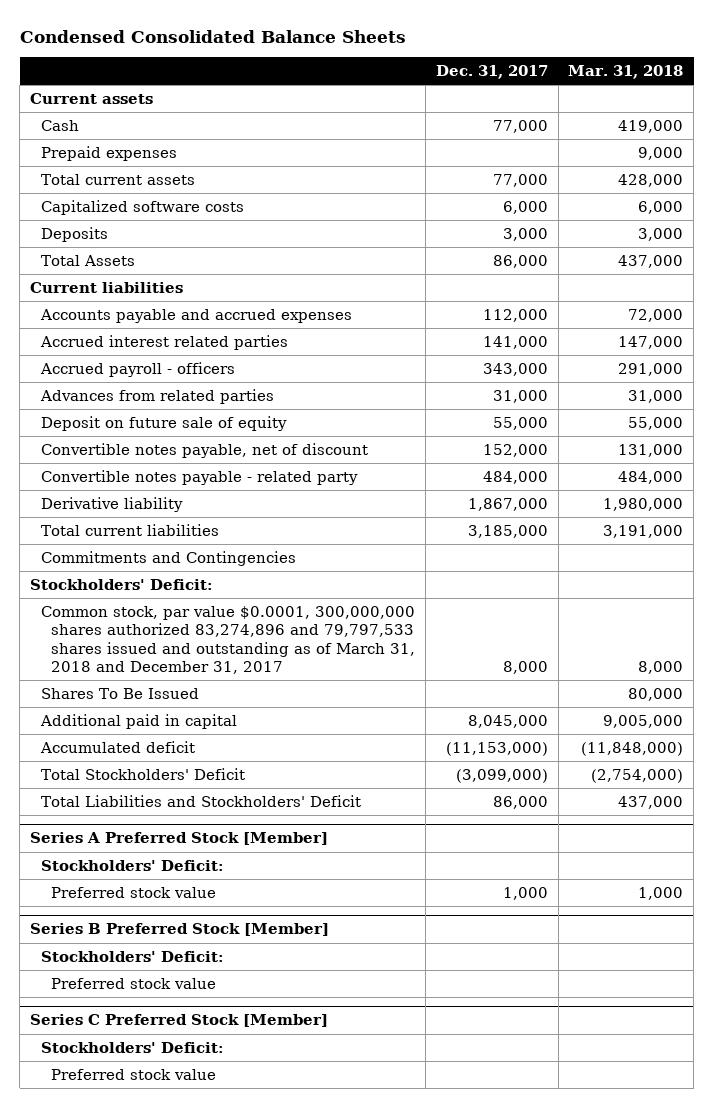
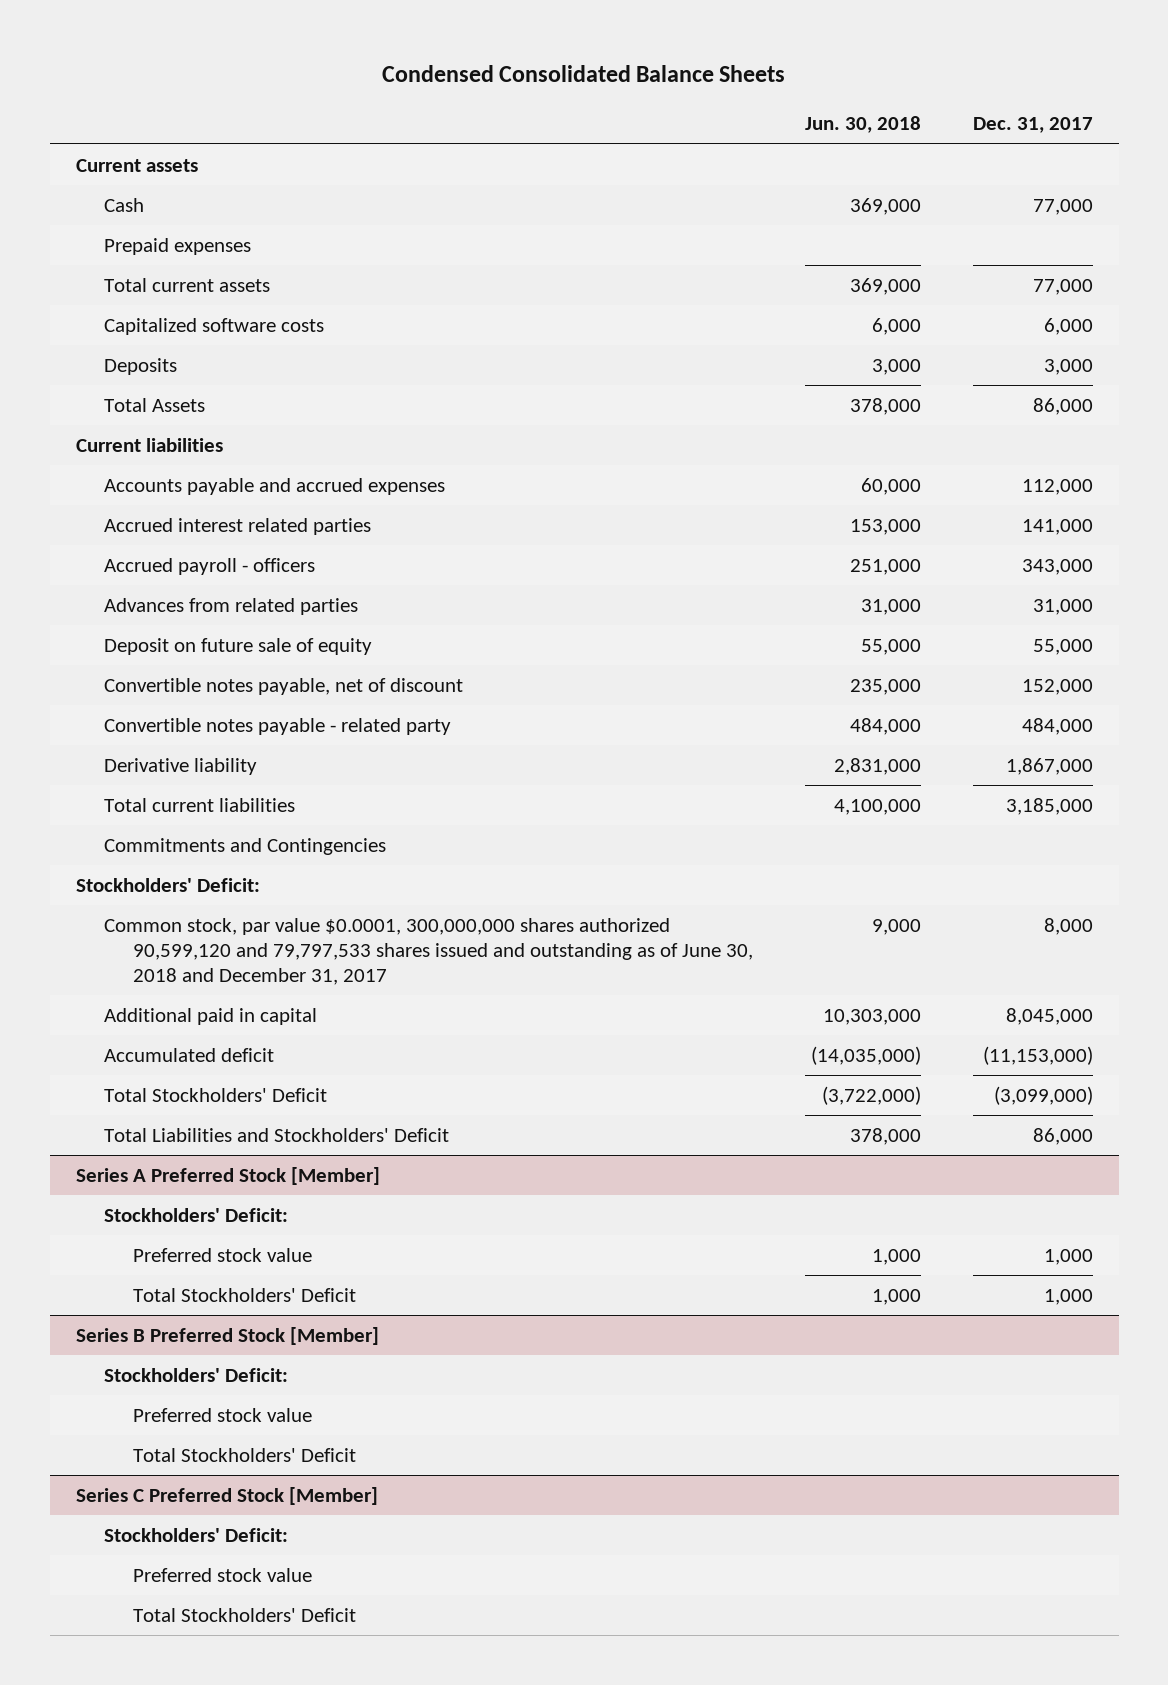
- | Dec. 31, 2017 | Mar. 31, 2018
+ | Jun. 30, 2018 | Dec. 31, 2017
- Common stock, par value $0.0001, 300,000,000 shares authorized 83,274,896 and 79,797,533 shares issued and outstanding as of March 31, 2018 and December 31, 2017 | 8,000 | 8,000
- Shares To Be Issued | | 80,000
+ Common stock, par value $0.0001, 300,000,000 shares authorized 90,599,120 and 79,797,533 shares issued and outstanding as of June 30, 2018 and December 31, 2017 | 9,000 | 8,000
@ Series A Preferred Stock [Member]
+ Total Stockholders' Deficit | 1,000 | 1,000
@ Series B Preferred Stock [Member]
+ Total Stockholders' Deficit
@ Series C Preferred Stock [Member]
+ Total Stockholders' Deficit

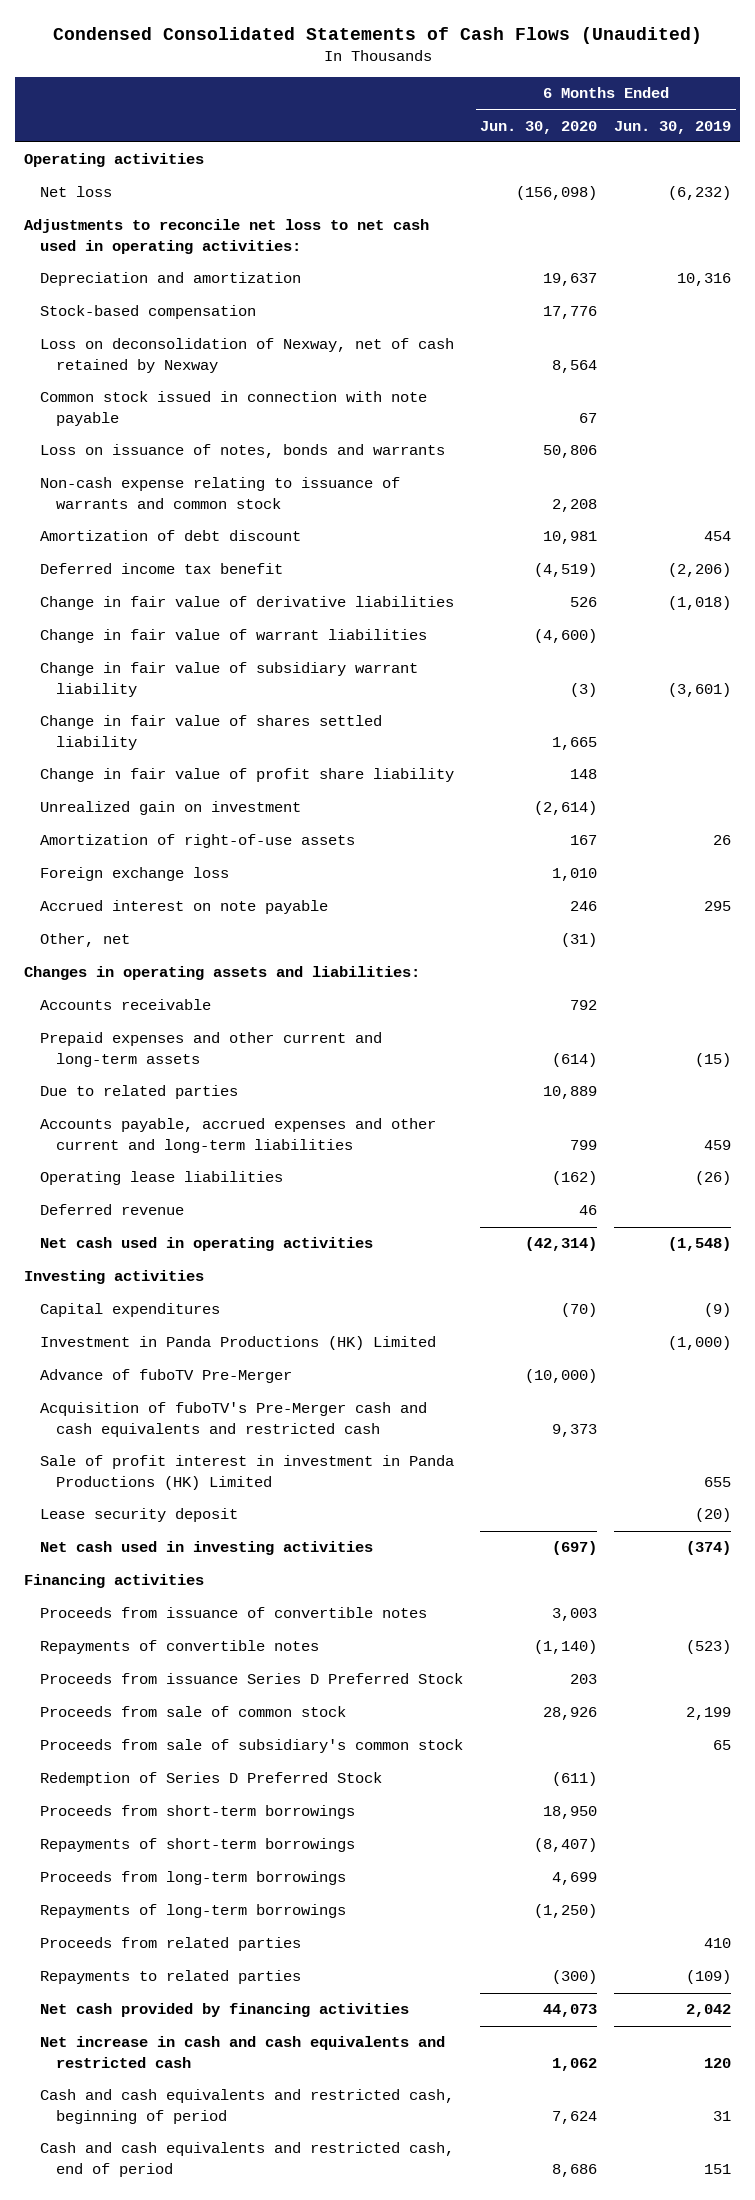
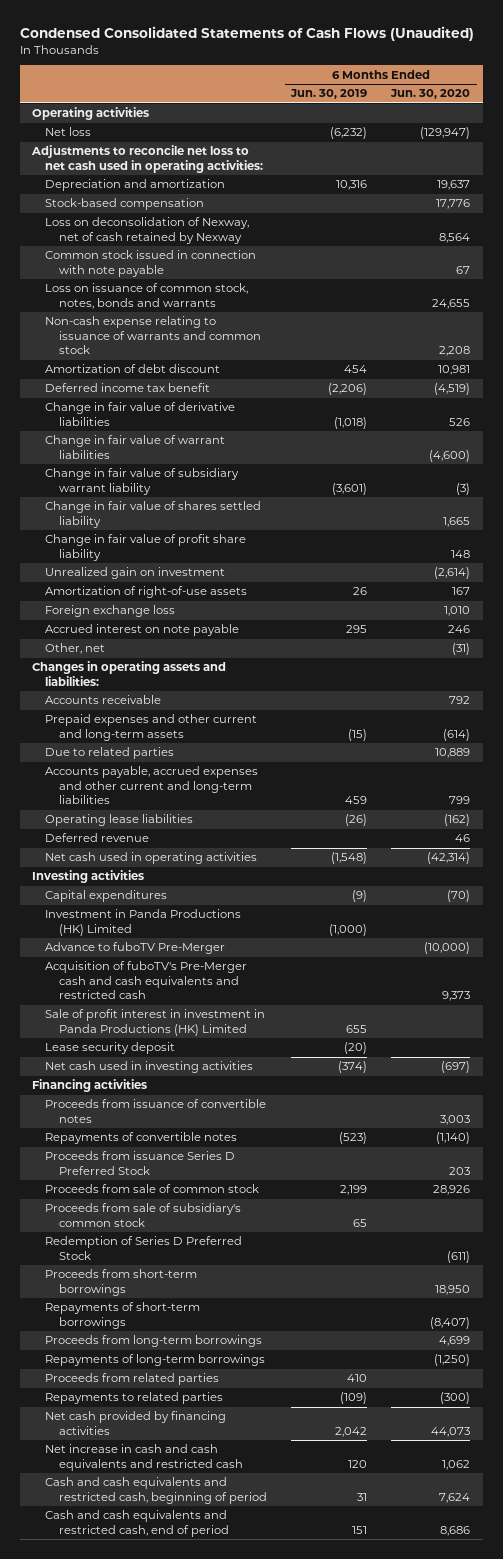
- | 6 Months Ended Jun. 30, 2020 | 6 Months Ended Jun. 30, 2019
+ | 6 Months Ended Jun. 30, 2019 | 6 Months Ended Jun. 30, 2020
- Net loss | (156,098) | (6,232)
+ Net loss | (6,232) | (129,947)
- Loss on issuance of notes, bonds and warrants | 50,806 |
+ Loss on issuance of common stock, notes, bonds and warrants | | 24,655
- Advance of fuboTV Pre-Merger | (10,000) |
+ Advance to fuboTV Pre-Merger | | (10,000)

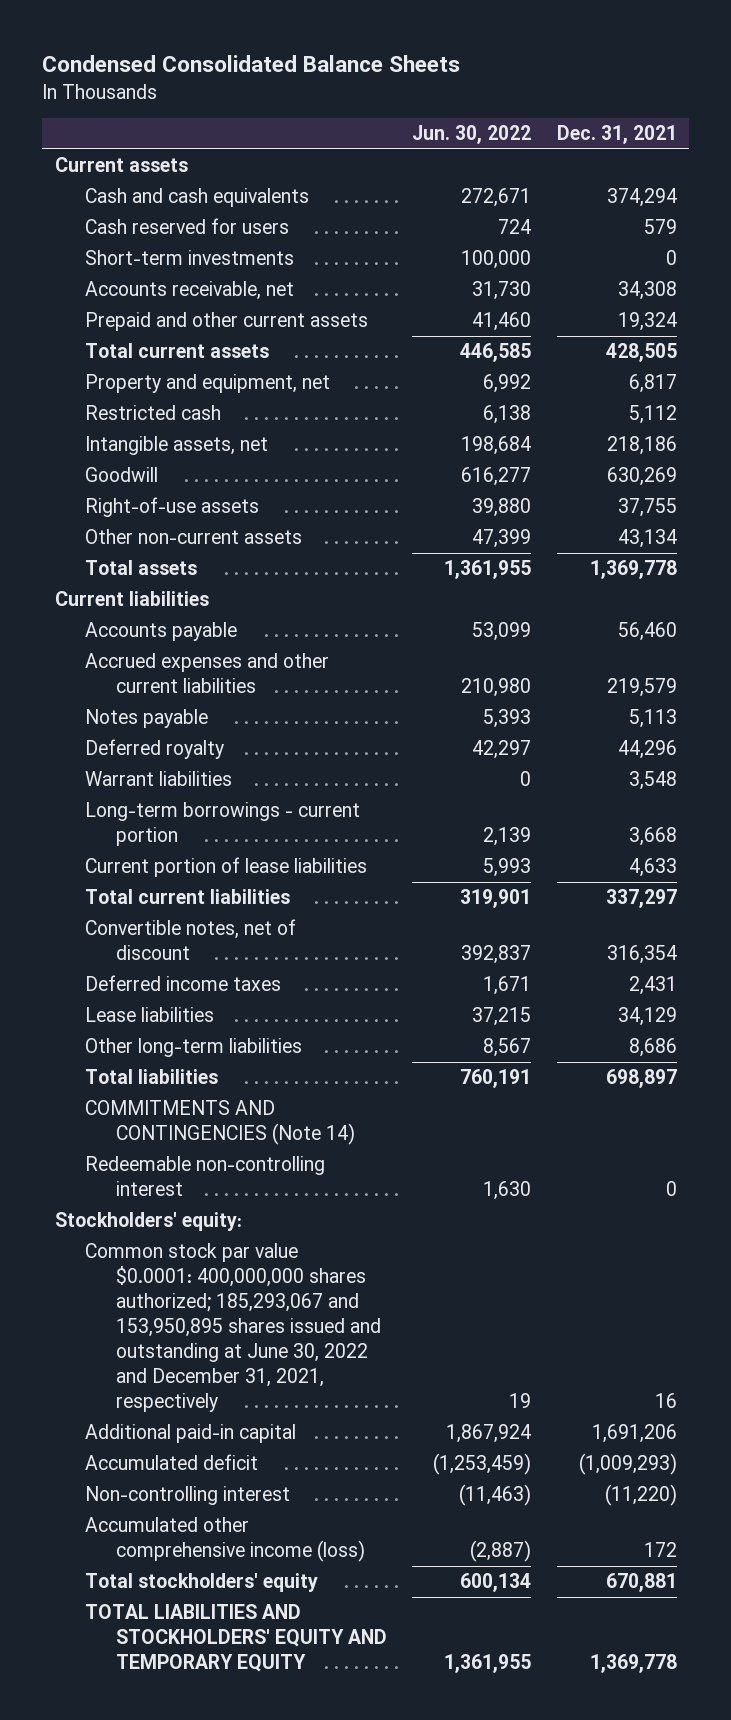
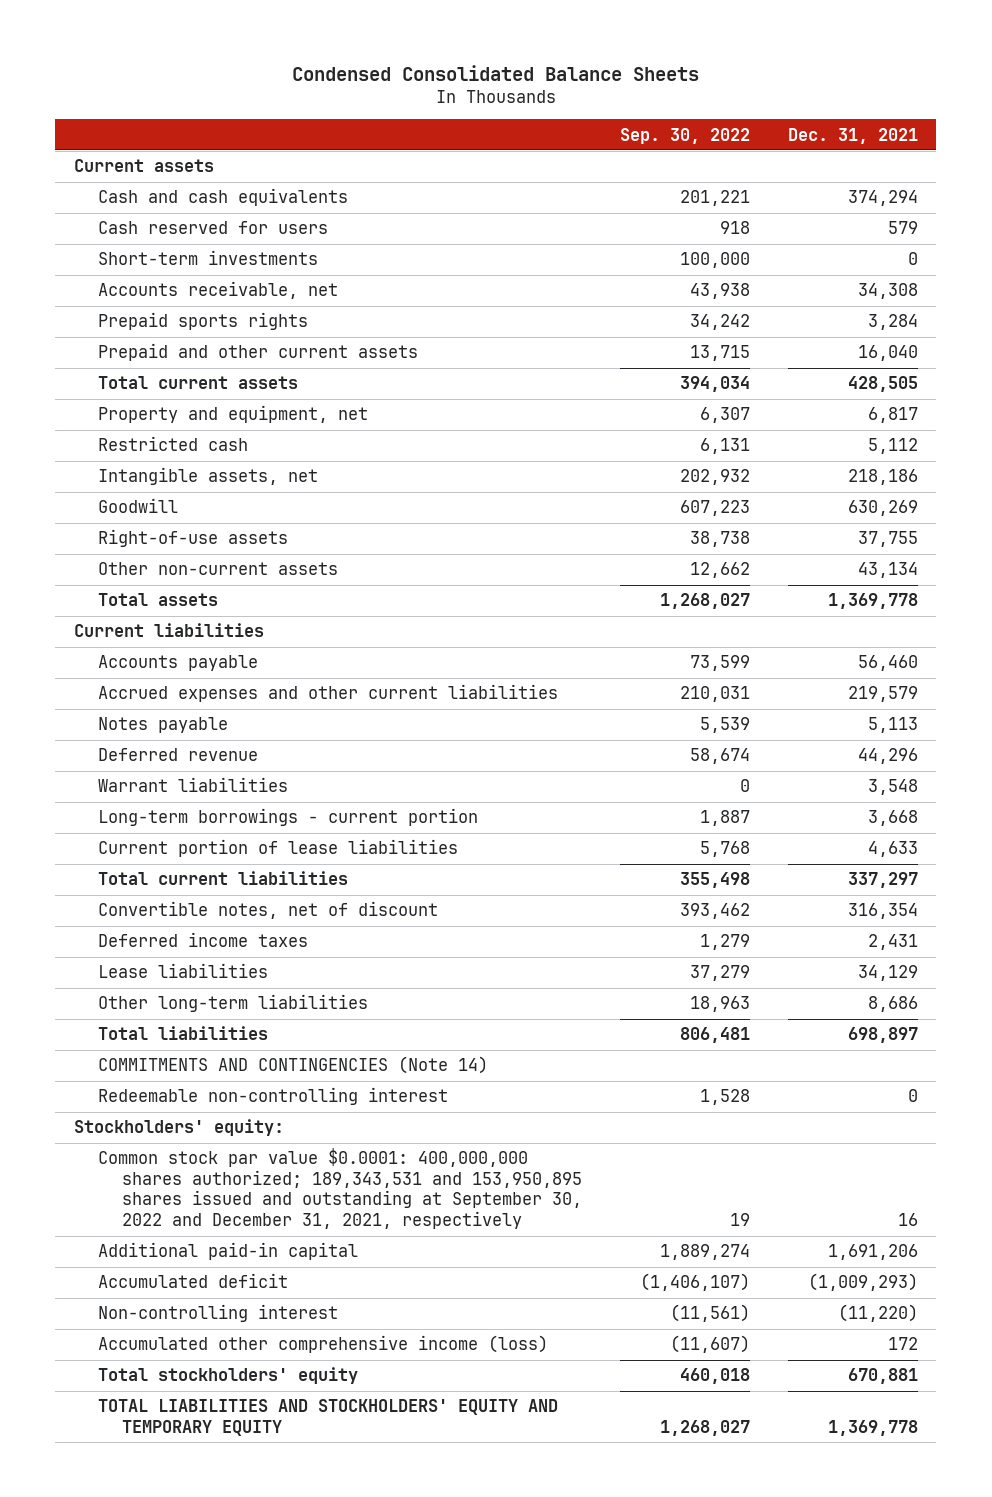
- | Jun. 30, 2022 | Dec. 31, 2021
+ | Sep. 30, 2022 | Dec. 31, 2021
- Prepaid and other current assets | 41,460 | 19,324
+ Prepaid sports rights | 34,242 | 3,284
+ Prepaid and other current assets | 13,715 | 16,040
- Deferred royalty | 42,297 | 44,296
+ Deferred revenue | 58,674 | 44,296
- Common stock par value $0.0001: 400,000,000 shares authorized; 185,293,067 and 153,950,895 shares issued and outstanding at June 30, 2022 and December 31, 2021, respectively | 19 | 16
+ Common stock par value $0.0001: 400,000,000 shares authorized; 189,343,531 and 153,950,895 shares issued and outstanding at September 30, 2022 and December 31, 2021, respectively | 19 | 16

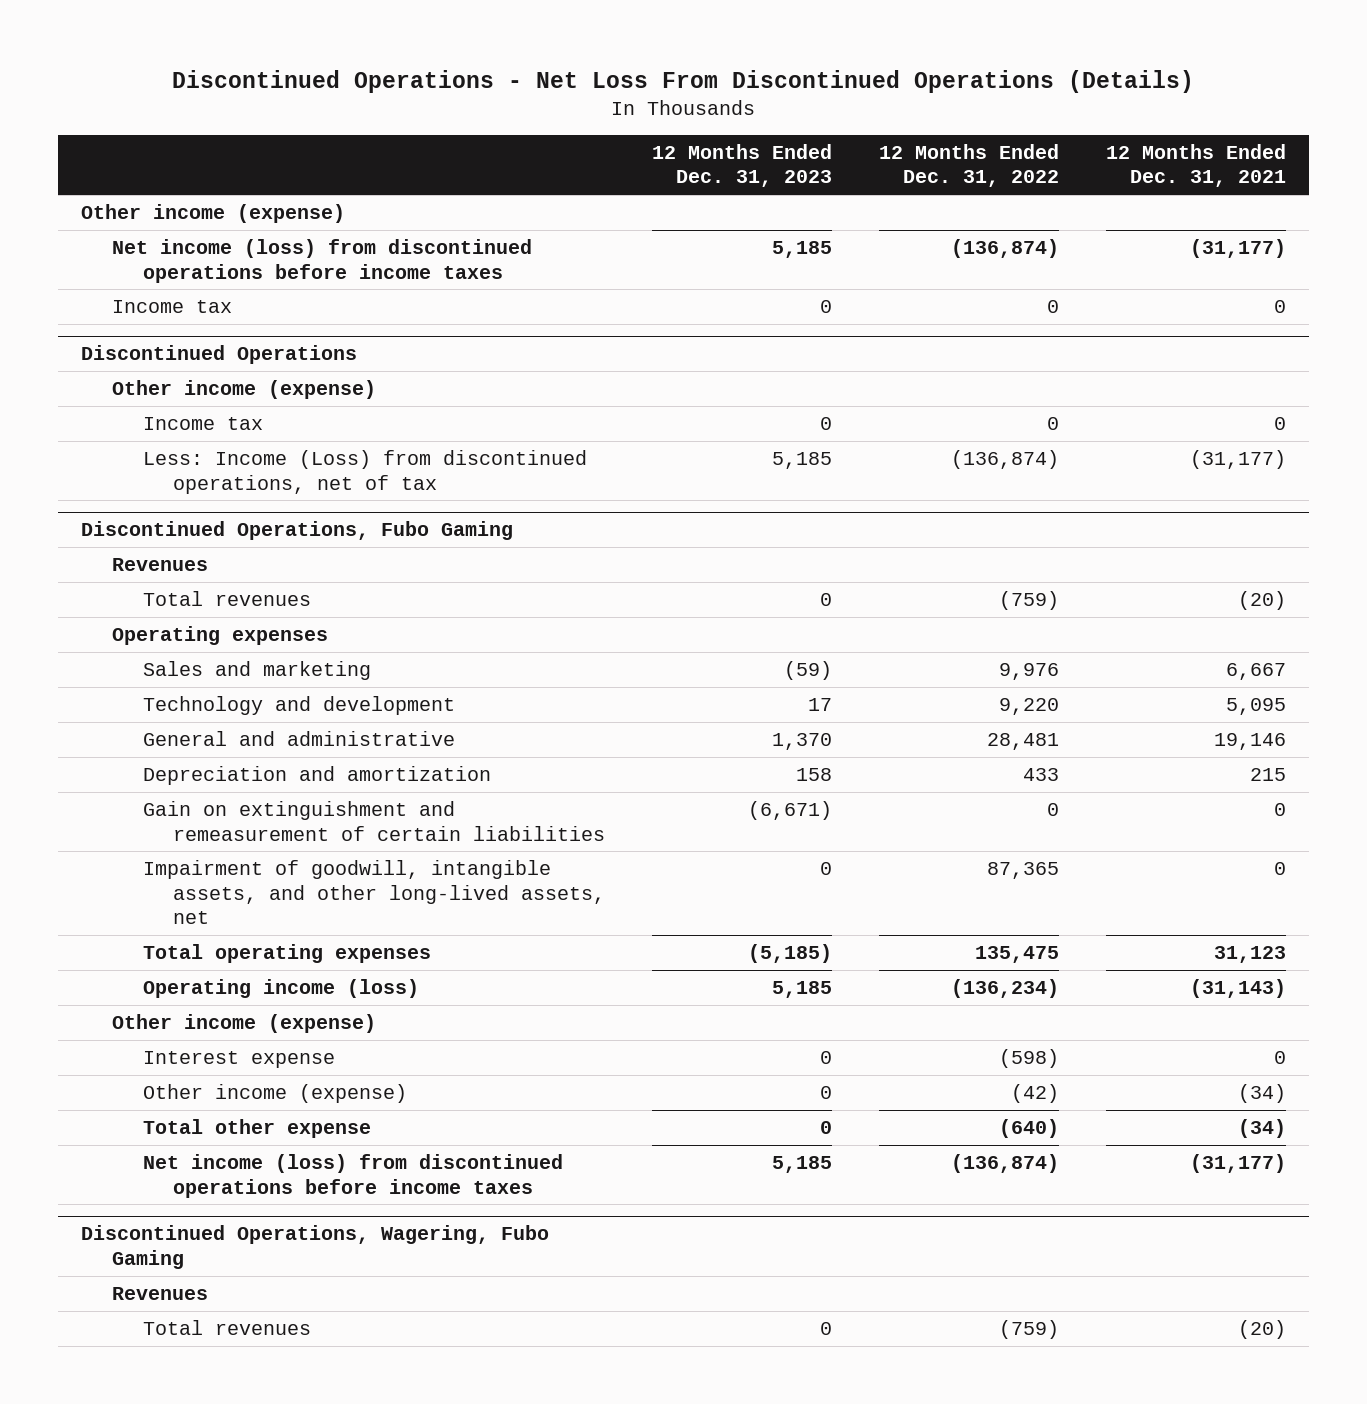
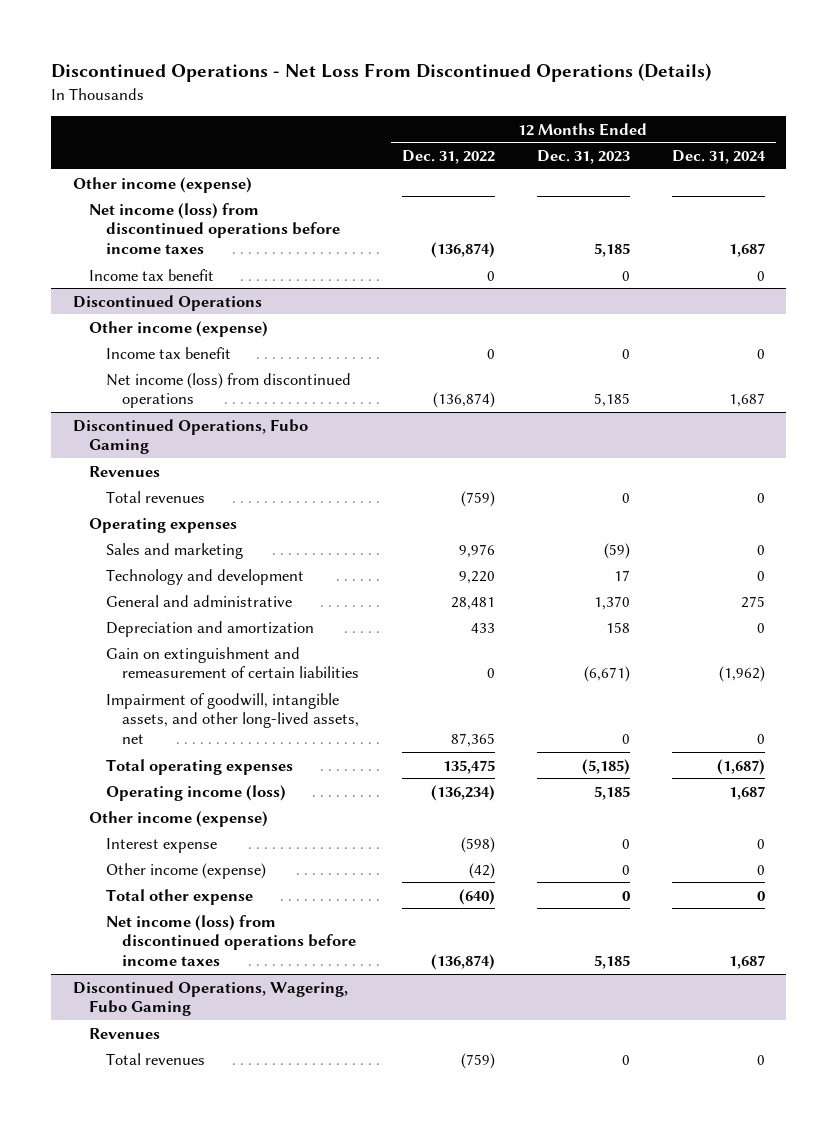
- | 12 Months Ended Dec. 31, 2023 | 12 Months Ended Dec. 31, 2022 | 12 Months Ended Dec. 31, 2021
+ | 12 Months Ended Dec. 31, 2022 | 12 Months Ended Dec. 31, 2023 | 12 Months Ended Dec. 31, 2024
- Income tax | 0 | 0 | 0
+ Income tax benefit | 0 | 0 | 0
@ Discontinued Operations
- Income tax | 0 | 0 | 0
- Less: Income (Loss) from discontinued operations, net of tax | 5,185 | (136,874) | (31,177)
+ Income tax benefit | 0 | 0 | 0
+ Net income (loss) from discontinued operations | (136,874) | 5,185 | 1,687

